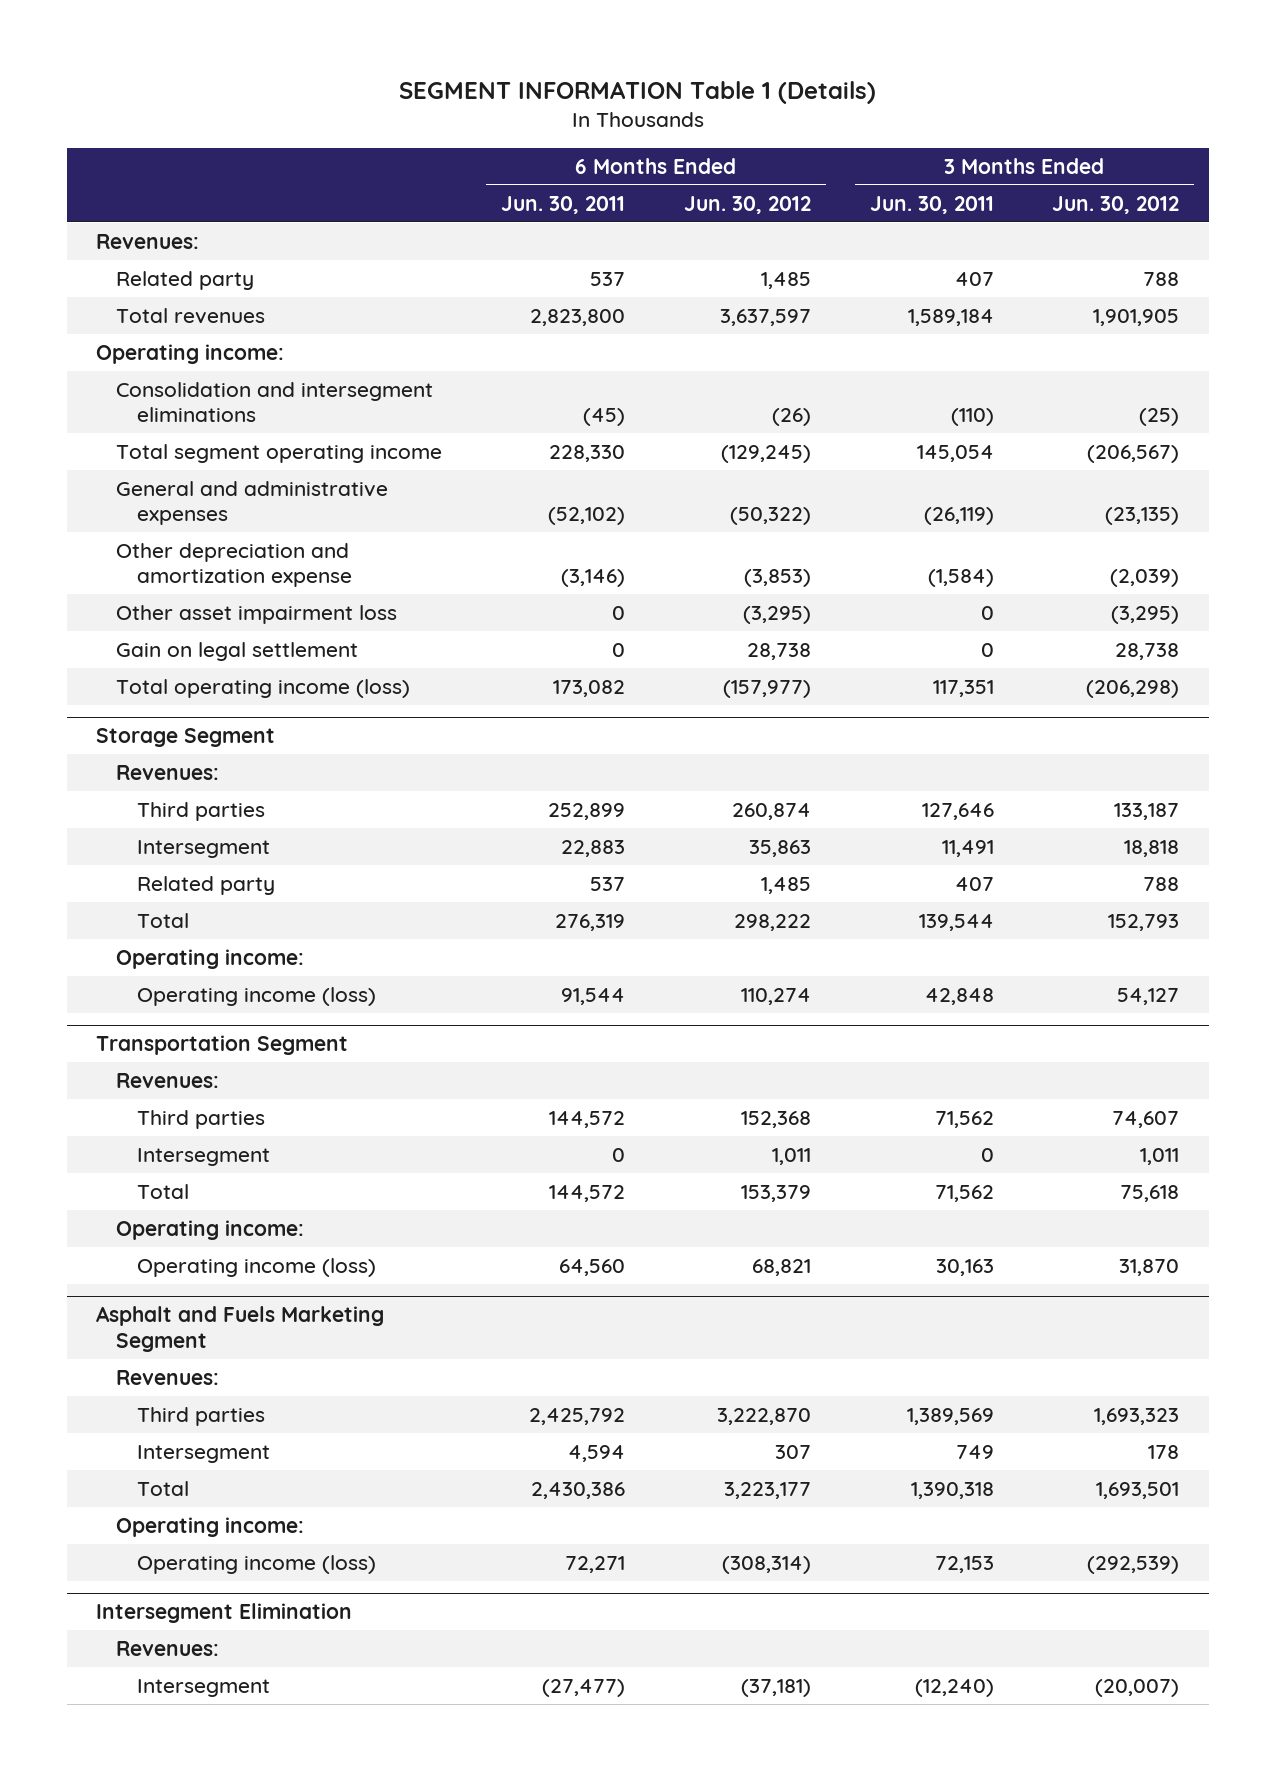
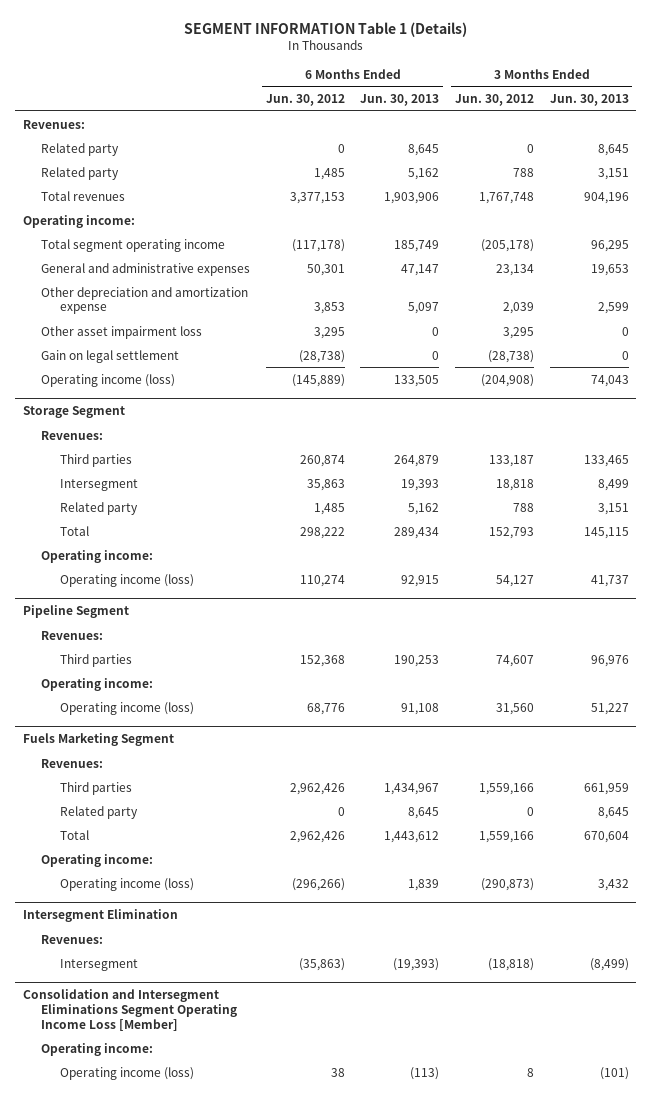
- | 6 Months Ended Jun. 30, 2011 | 6 Months Ended Jun. 30, 2012 | 3 Months Ended Jun. 30, 2011 | 3 Months Ended Jun. 30, 2012
+ | 6 Months Ended Jun. 30, 2012 | 6 Months Ended Jun. 30, 2013 | 3 Months Ended Jun. 30, 2012 | 3 Months Ended Jun. 30, 2013
+ Related party | 0 | 8,645 | 0 | 8,645
- Total revenues | 2,823,800 | 3,637,597 | 1,589,184 | 1,901,905
+ Total revenues | 3,377,153 | 1,903,906 | 1,767,748 | 904,196
- Consolidation and intersegment eliminations | (45) | (26) | (110) | (25)
- Total segment operating income | 228,330 | (129,245) | 145,054 | (206,567)
- General and administrative expenses | (52,102) | (50,322) | (26,119) | (23,135)
- Other depreciation and amortization expense | (3,146) | (3,853) | (1,584) | (2,039)
- Other asset impairment loss | 0 | (3,295) | 0 | (3,295)
- Gain on legal settlement | 0 | 28,738 | 0 | 28,738
- Total operating income (loss) | 173,082 | (157,977) | 117,351 | (206,298)
+ Total segment operating income | (117,178) | 185,749 | (205,178) | 96,295
+ General and administrative expenses | 50,301 | 47,147 | 23,134 | 19,653
+ Other depreciation and amortization expense | 3,853 | 5,097 | 2,039 | 2,599
+ Other asset impairment loss | 3,295 | 0 | 3,295 | 0
+ Gain on legal settlement | (28,738) | 0 | (28,738) | 0
+ Operating income (loss) | (145,889) | 133,505 | (204,908) | 74,043
- Transportation Segment
+ Pipeline Segment
- Intersegment | 0 | 1,011 | 0 | 1,011
- Total | 144,572 | 153,379 | 71,562 | 75,618
- Operating income (loss) | 64,560 | 68,821 | 30,163 | 31,870
- Asphalt and Fuels Marketing Segment
+ Operating income (loss) | 68,776 | 91,108 | 31,560 | 51,227
+ Fuels Marketing Segment
- Third parties | 2,425,792 | 3,222,870 | 1,389,569 | 1,693,323
- Intersegment | 4,594 | 307 | 749 | 178
- Total | 2,430,386 | 3,223,177 | 1,390,318 | 1,693,501
+ Third parties | 2,962,426 | 1,434,967 | 1,559,166 | 661,959
+ Related party | 0 | 8,645 | 0 | 8,645
+ Total | 2,962,426 | 1,443,612 | 1,559,166 | 670,604
- Operating income (loss) | 72,271 | (308,314) | 72,153 | (292,539)
+ Operating income (loss) | (296,266) | 1,839 | (290,873) | 3,432
@ Intersegment Elimination
- Intersegment | (27,477) | (37,181) | (12,240) | (20,007)
+ Intersegment | (35,863) | (19,393) | (18,818) | (8,499)
+ Consolidation and Intersegment Eliminations Segment Operating Income Loss [Member]
+ Operating income:
+ Operating income (loss) | 38 | (113) | 8 | (101)

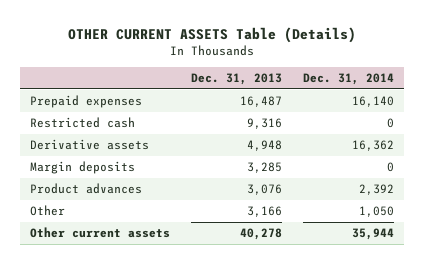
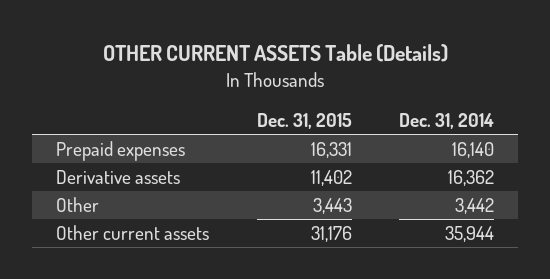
- | Dec. 31, 2013 | Dec. 31, 2014
+ | Dec. 31, 2015 | Dec. 31, 2014
- Restricted cash | 9,316 | 0
- Margin deposits | 3,285 | 0
- Product advances | 3,076 | 2,392
- Other | 3,166 | 1,050
+ Other | 3,443 | 3,442

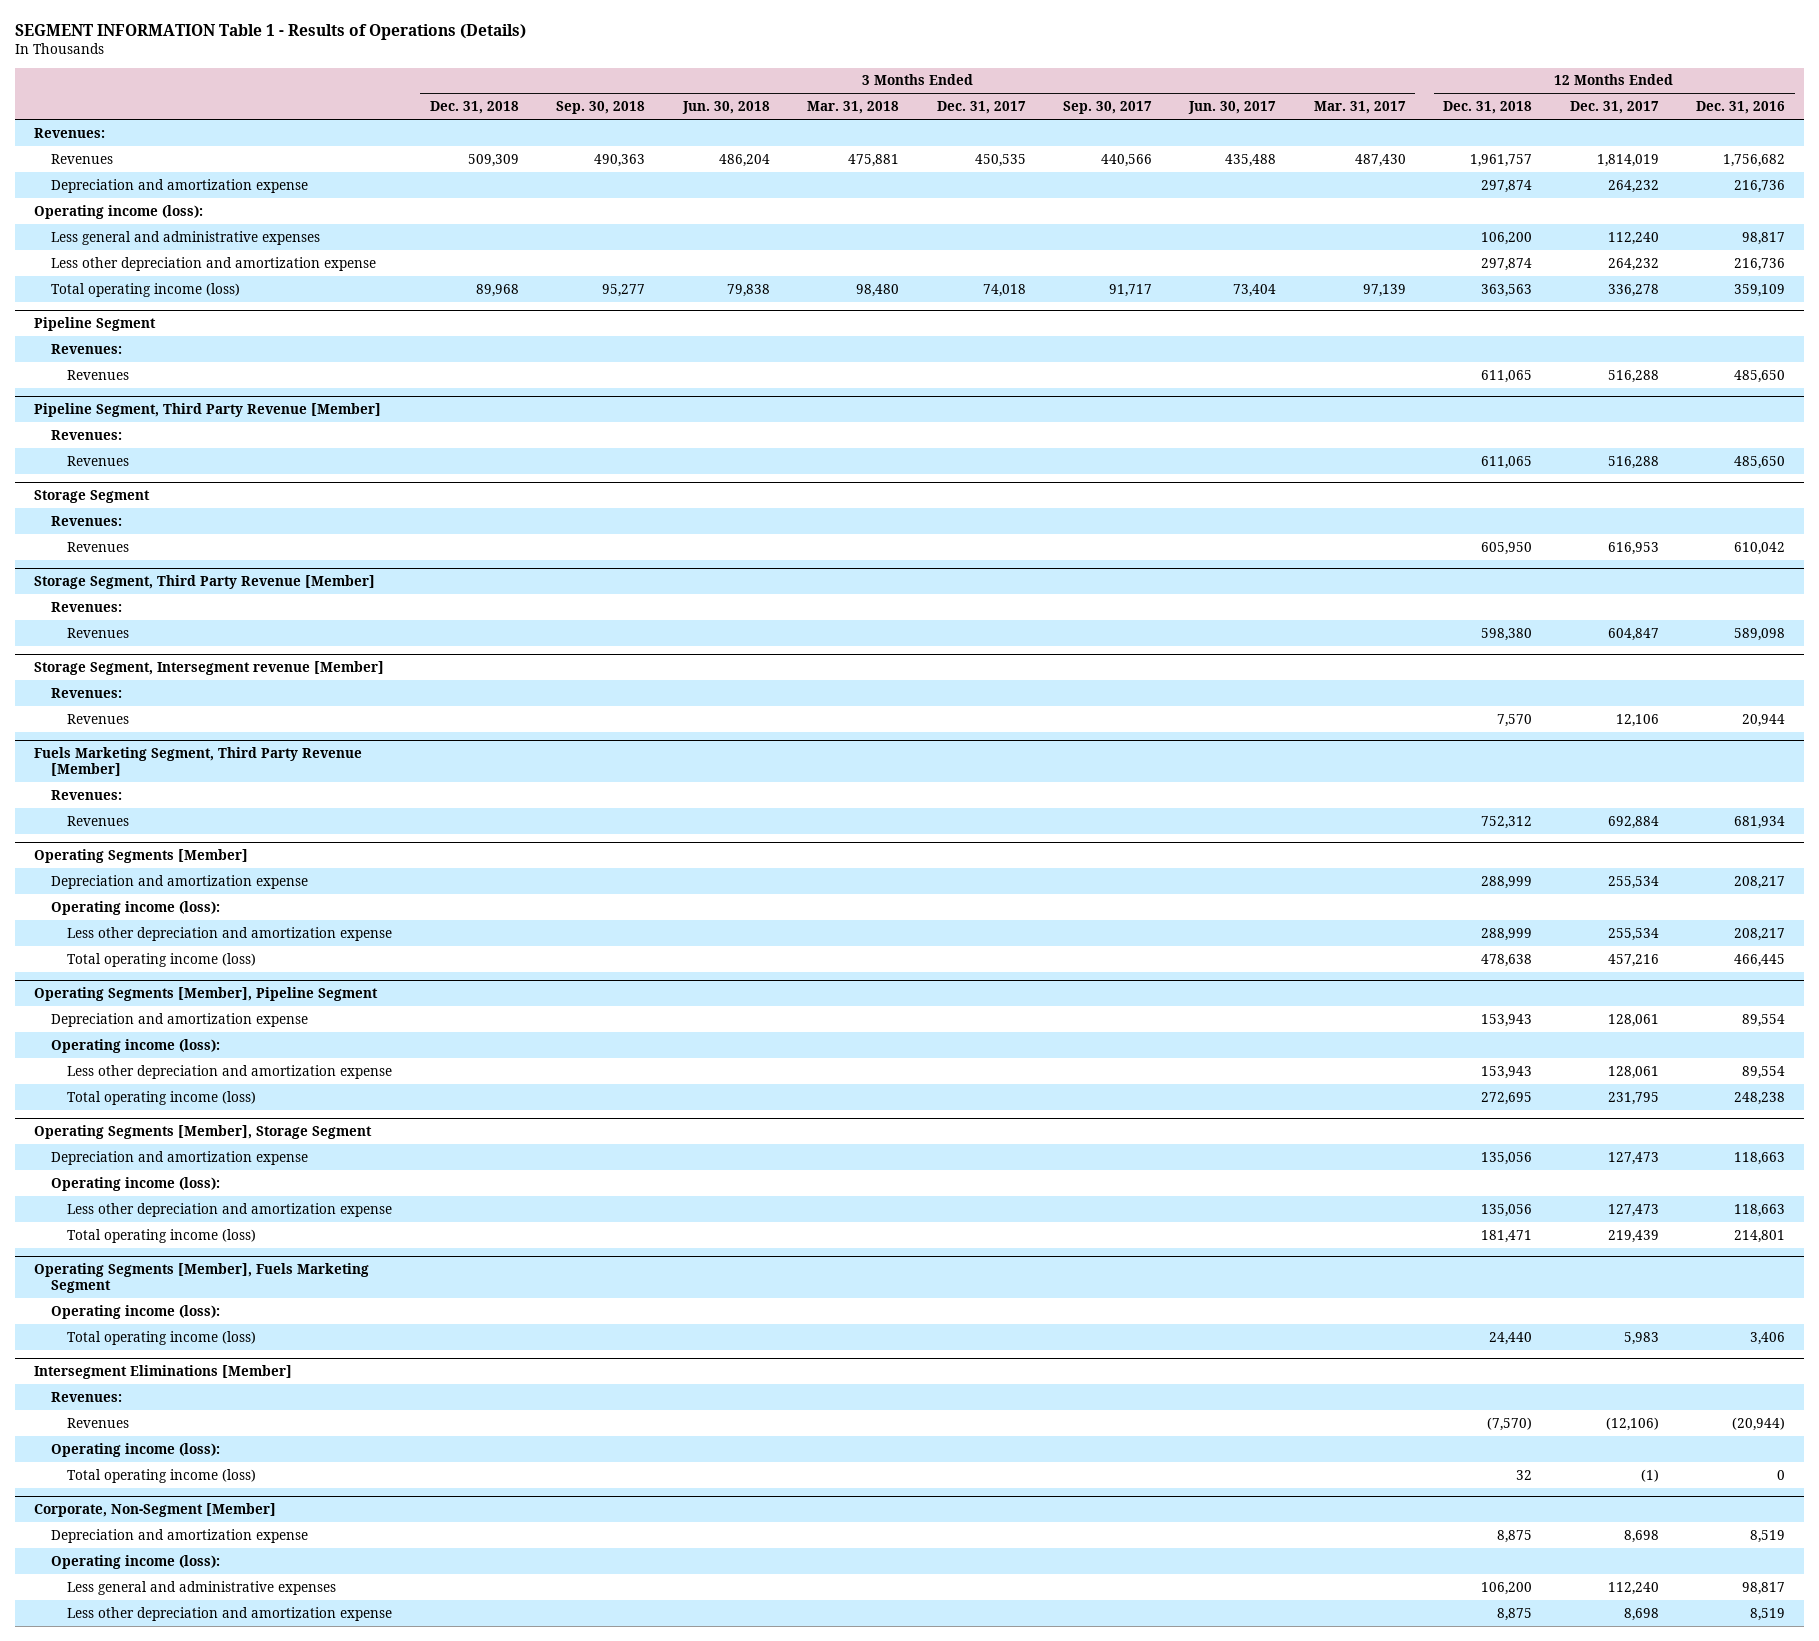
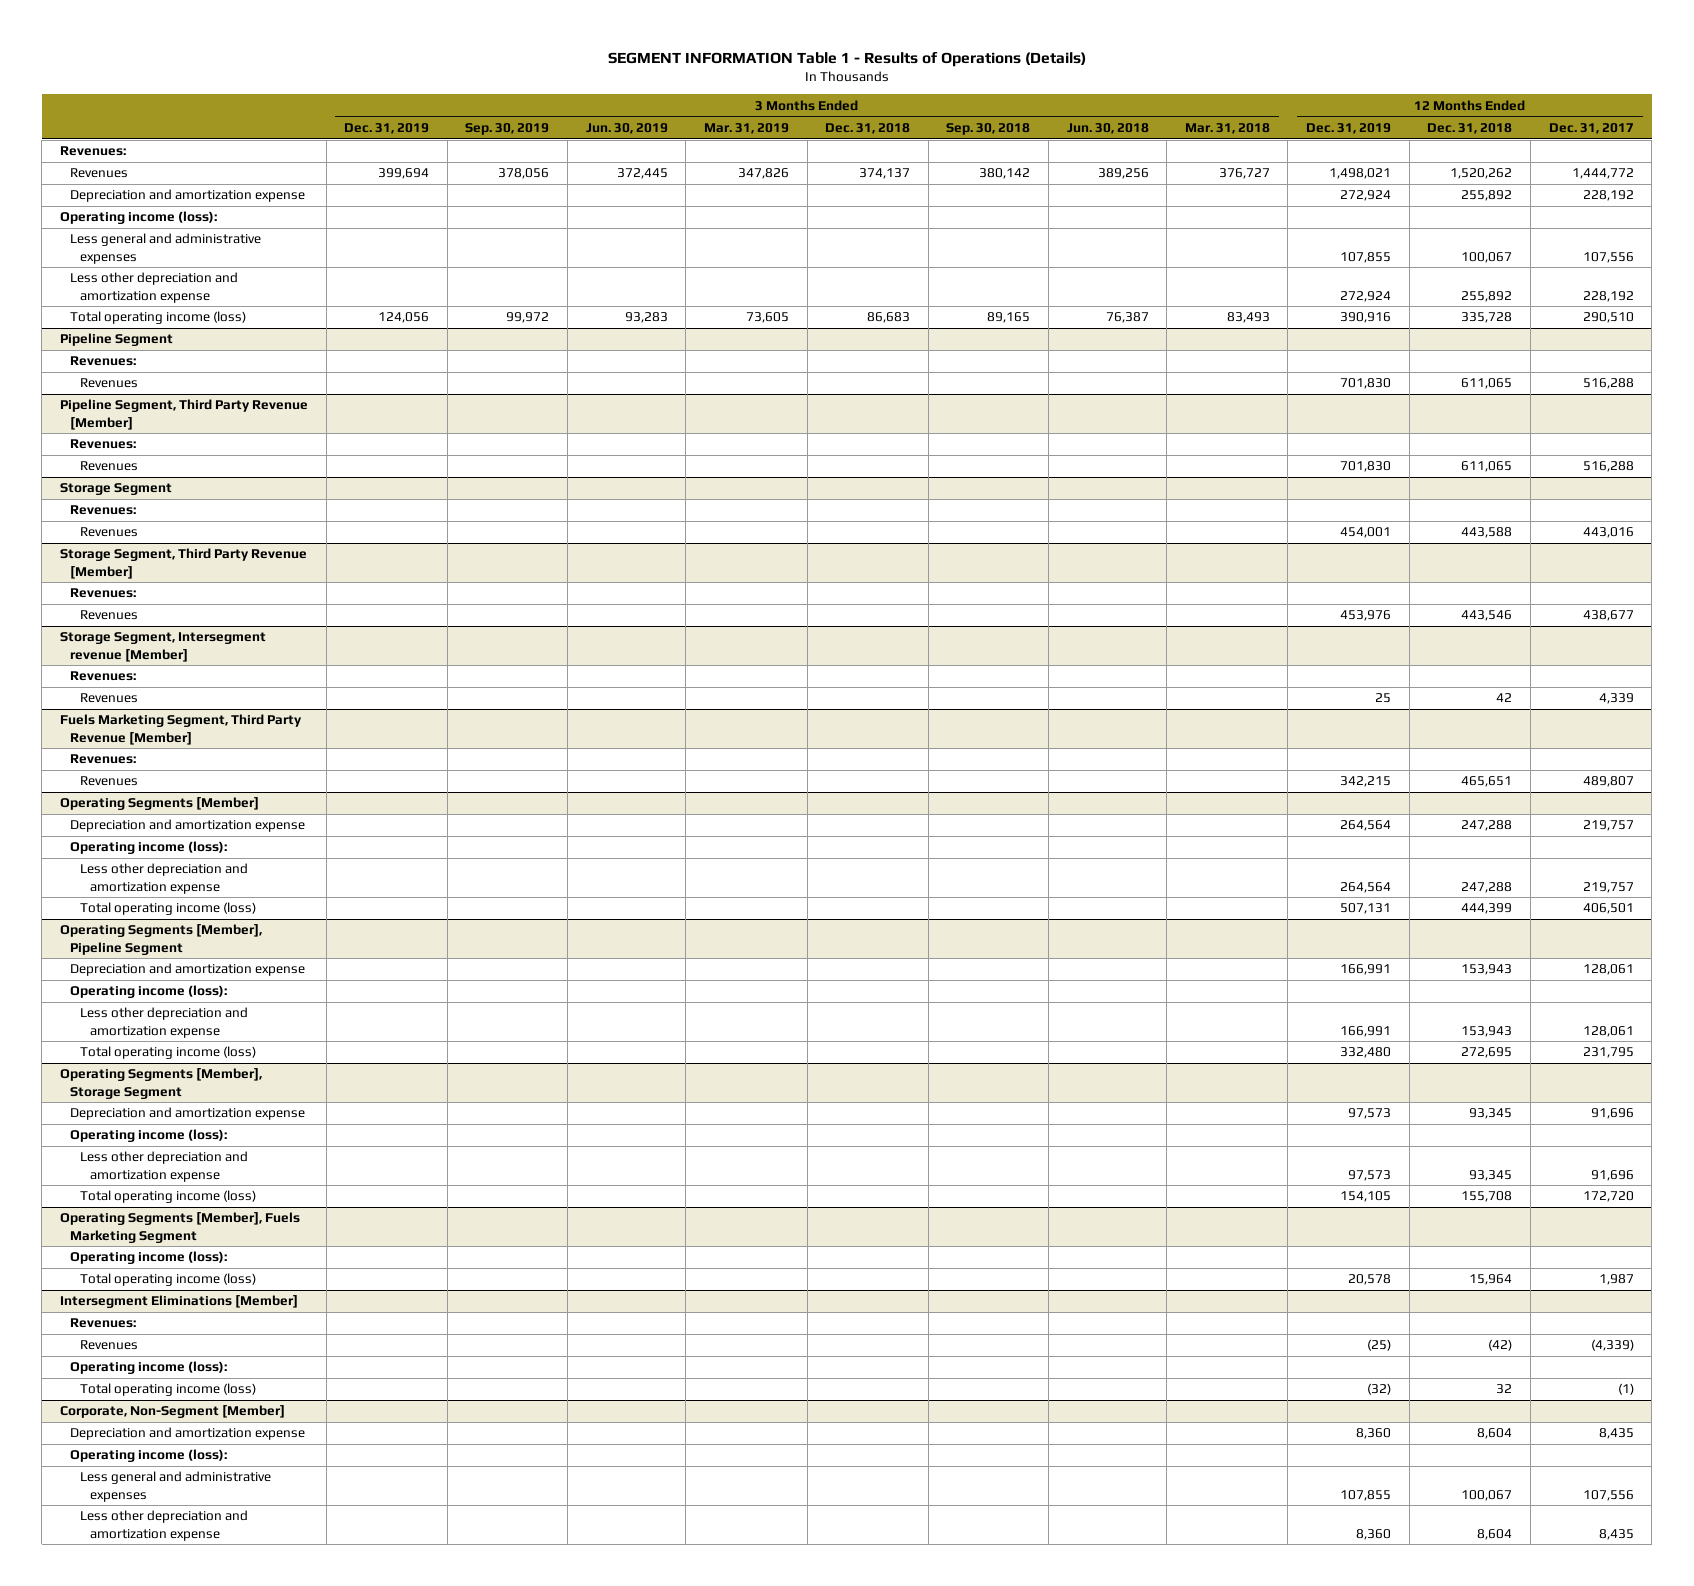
- | 3 Months Ended Dec. 31, 2018 | 3 Months Ended Sep. 30, 2018 | 3 Months Ended Jun. 30, 2018 | 3 Months Ended Mar. 31, 2018 | 3 Months Ended Dec. 31, 2017 | 3 Months Ended Sep. 30, 2017 | 3 Months Ended Jun. 30, 2017 | 3 Months Ended Mar. 31, 2017 | 12 Months Ended Dec. 31, 2018 | 12 Months Ended Dec. 31, 2017 | 12 Months Ended Dec. 31, 2016
+ | 3 Months Ended Dec. 31, 2019 | 3 Months Ended Sep. 30, 2019 | 3 Months Ended Jun. 30, 2019 | 3 Months Ended Mar. 31, 2019 | 3 Months Ended Dec. 31, 2018 | 3 Months Ended Sep. 30, 2018 | 3 Months Ended Jun. 30, 2018 | 3 Months Ended Mar. 31, 2018 | 12 Months Ended Dec. 31, 2019 | 12 Months Ended Dec. 31, 2018 | 12 Months Ended Dec. 31, 2017
- Revenues | 509,309 | 490,363 | 486,204 | 475,881 | 450,535 | 440,566 | 435,488 | 487,430 | 1,961,757 | 1,814,019 | 1,756,682
- Depreciation and amortization expense | | | | | | | | | 297,874 | 264,232 | 216,736
+ Revenues | 399,694 | 378,056 | 372,445 | 347,826 | 374,137 | 380,142 | 389,256 | 376,727 | 1,498,021 | 1,520,262 | 1,444,772
+ Depreciation and amortization expense | | | | | | | | | 272,924 | 255,892 | 228,192
- Less general and administrative expenses | | | | | | | | | 106,200 | 112,240 | 98,817
- Less other depreciation and amortization expense | | | | | | | | | 297,874 | 264,232 | 216,736
- Total operating income (loss) | 89,968 | 95,277 | 79,838 | 98,480 | 74,018 | 91,717 | 73,404 | 97,139 | 363,563 | 336,278 | 359,109
+ Less general and administrative expenses | | | | | | | | | 107,855 | 100,067 | 107,556
+ Less other depreciation and amortization expense | | | | | | | | | 272,924 | 255,892 | 228,192
+ Total operating income (loss) | 124,056 | 99,972 | 93,283 | 73,605 | 86,683 | 89,165 | 76,387 | 83,493 | 390,916 | 335,728 | 290,510
@ Storage Segment
- Revenues | | | | | | | | | 605,950 | 616,953 | 610,042
+ Revenues | | | | | | | | | 454,001 | 443,588 | 443,016
@ Storage Segment, Third Party Revenue [Member]
- Revenues | | | | | | | | | 598,380 | 604,847 | 589,098
+ Revenues | | | | | | | | | 453,976 | 443,546 | 438,677
@ Storage Segment, Intersegment revenue [Member]
- Revenues | | | | | | | | | 7,570 | 12,106 | 20,944
+ Revenues | | | | | | | | | 25 | 42 | 4,339
@ Fuels Marketing Segment, Third Party Revenue [Member]
- Revenues | | | | | | | | | 752,312 | 692,884 | 681,934
+ Revenues | | | | | | | | | 342,215 | 465,651 | 489,807
@ Operating Segments [Member]
- Depreciation and amortization expense | | | | | | | | | 288,999 | 255,534 | 208,217
+ Depreciation and amortization expense | | | | | | | | | 264,564 | 247,288 | 219,757
- Less other depreciation and amortization expense | | | | | | | | | 288,999 | 255,534 | 208,217
- Total operating income (loss) | | | | | | | | | 478,638 | 457,216 | 466,445
+ Less other depreciation and amortization expense | | | | | | | | | 264,564 | 247,288 | 219,757
+ Total operating income (loss) | | | | | | | | | 507,131 | 444,399 | 406,501
@ Operating Segments [Member], Storage Segment
- Depreciation and amortization expense | | | | | | | | | 135,056 | 127,473 | 118,663
+ Depreciation and amortization expense | | | | | | | | | 97,573 | 93,345 | 91,696
- Less other depreciation and amortization expense | | | | | | | | | 135,056 | 127,473 | 118,663
- Total operating income (loss) | | | | | | | | | 181,471 | 219,439 | 214,801
+ Less other depreciation and amortization expense | | | | | | | | | 97,573 | 93,345 | 91,696
+ Total operating income (loss) | | | | | | | | | 154,105 | 155,708 | 172,720
@ Operating Segments [Member], Fuels Marketing Segment
- Total operating income (loss) | | | | | | | | | 24,440 | 5,983 | 3,406
+ Total operating income (loss) | | | | | | | | | 20,578 | 15,964 | 1,987
@ Intersegment Eliminations [Member]
- Revenues | | | | | | | | | (7,570) | (12,106) | (20,944)
+ Revenues | | | | | | | | | (25) | (42) | (4,339)
@ Corporate, Non-Segment [Member]
- Depreciation and amortization expense | | | | | | | | | 8,875 | 8,698 | 8,519
+ Depreciation and amortization expense | | | | | | | | | 8,360 | 8,604 | 8,435
- Less general and administrative expenses | | | | | | | | | 106,200 | 112,240 | 98,817
- Less other depreciation and amortization expense | | | | | | | | | 8,875 | 8,698 | 8,519
+ Less general and administrative expenses | | | | | | | | | 107,855 | 100,067 | 107,556
+ Less other depreciation and amortization expense | | | | | | | | | 8,360 | 8,604 | 8,435

